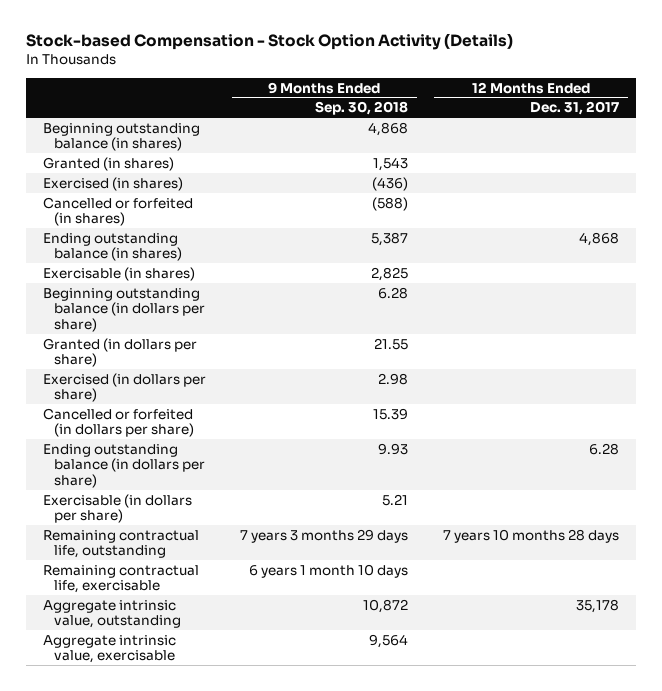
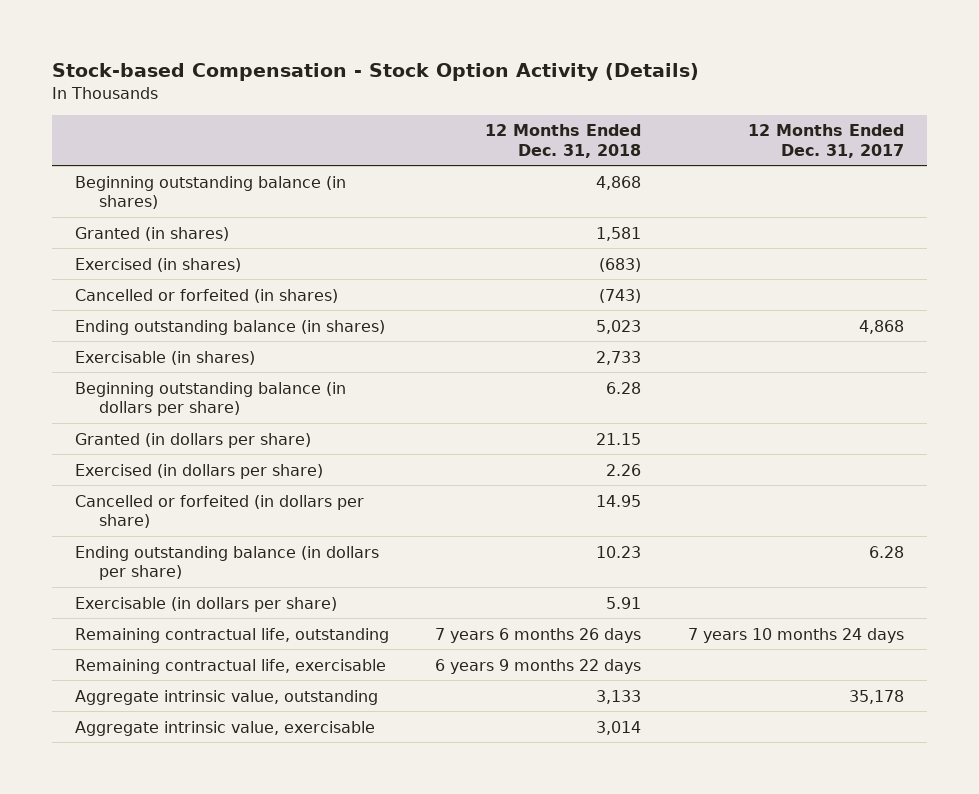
- | 9 Months Ended Sep. 30, 2018 | 12 Months Ended Dec. 31, 2017
+ | 12 Months Ended Dec. 31, 2018 | 12 Months Ended Dec. 31, 2017
- Remaining contractual life, outstanding | 7 years 3 months 29 days | 7 years 10 months 28 days
+ Remaining contractual life, outstanding | 7 years 6 months 26 days | 7 years 10 months 24 days

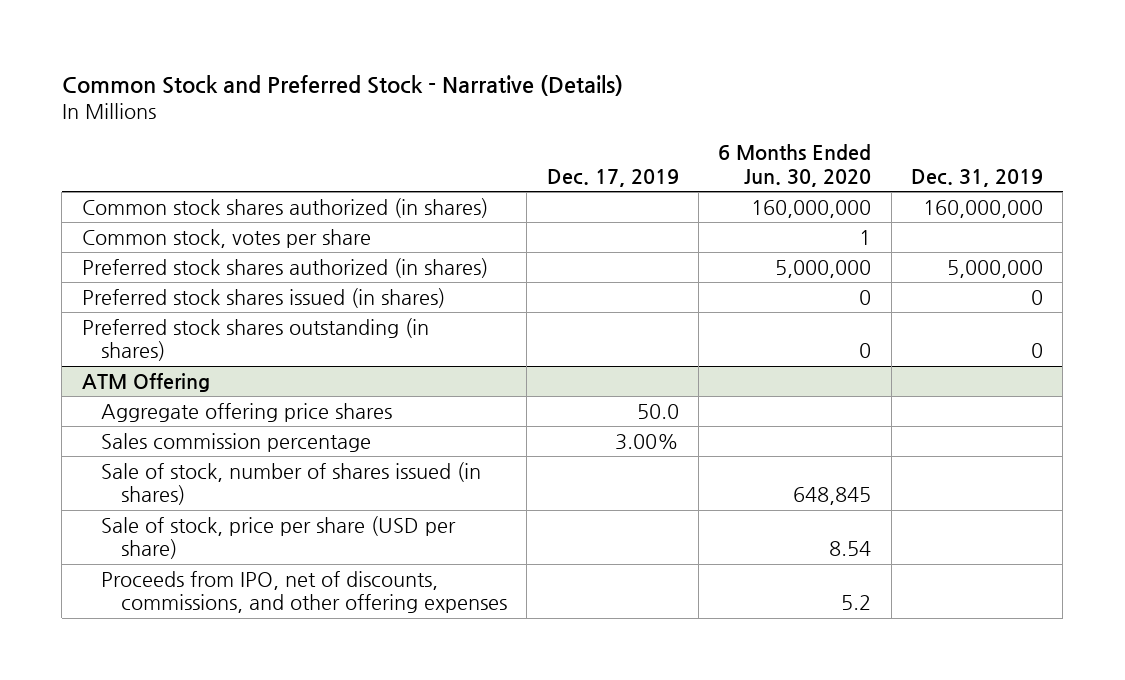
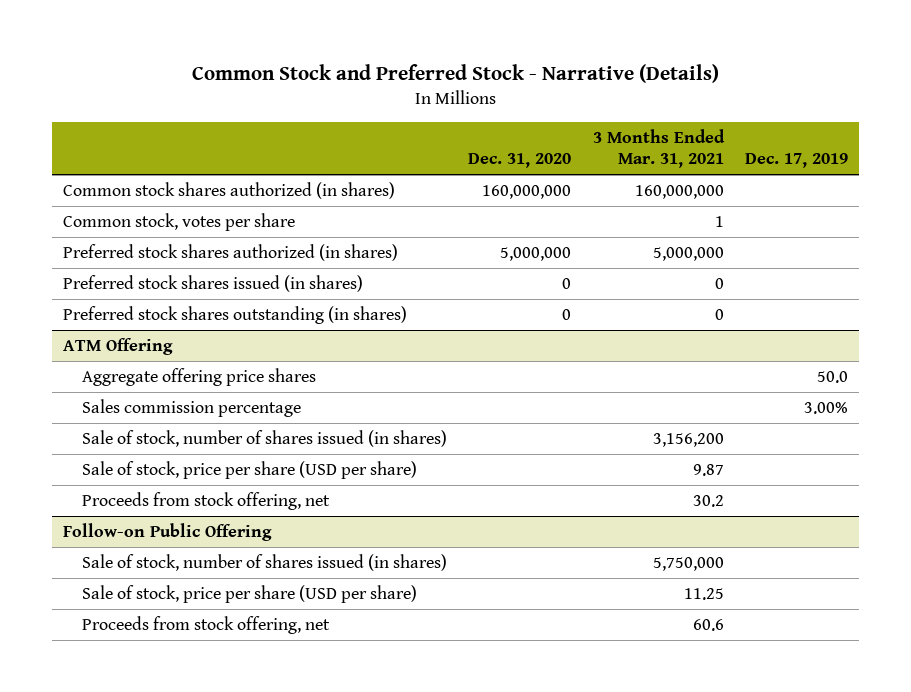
- | Dec. 17, 2019 | 6 Months Ended Jun. 30, 2020 | Dec. 31, 2019
+ | Dec. 31, 2020 | 3 Months Ended Mar. 31, 2021 | Dec. 17, 2019
@ ATM Offering
- Proceeds from IPO, net of discounts, commissions, and other offering expenses | | 5.2 |
+ Proceeds from stock offering, net | | 30.2 |
+ Follow-on Public Offering
+ Sale of stock, number of shares issued (in shares) | | 5,750,000 |
+ Sale of stock, price per share (USD per share) | | 11.25 |
+ Proceeds from stock offering, net | | 60.6 |

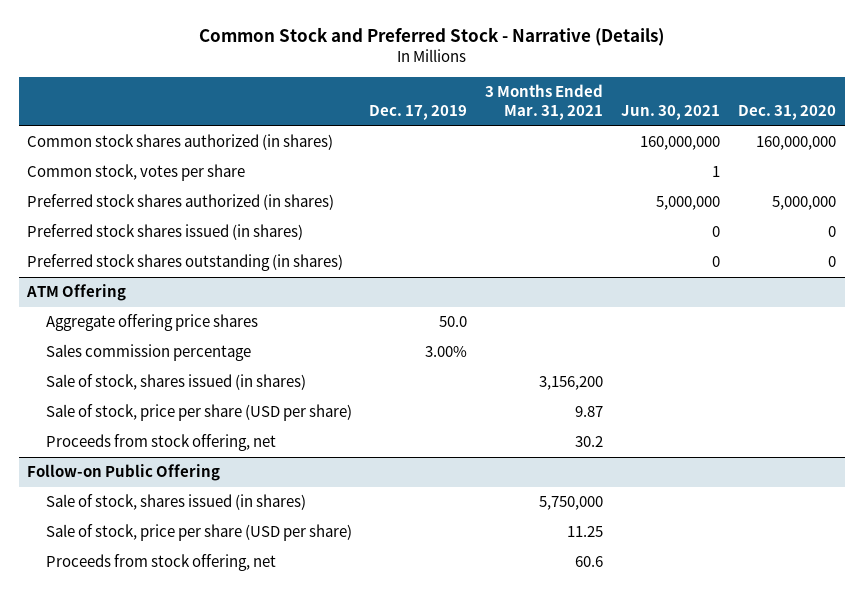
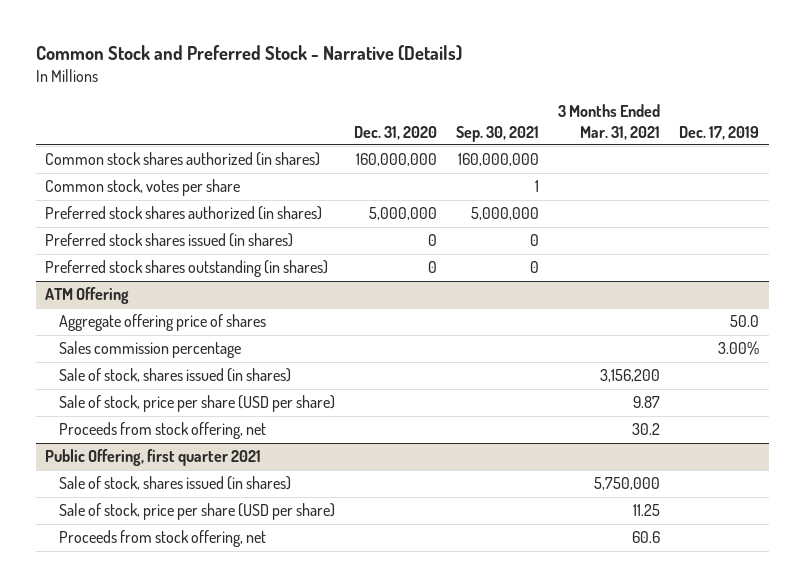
- | Dec. 17, 2019 | 3 Months Ended Mar. 31, 2021 | Jun. 30, 2021 | Dec. 31, 2020
+ | Dec. 31, 2020 | Sep. 30, 2021 | 3 Months Ended Mar. 31, 2021 | Dec. 17, 2019
@ ATM Offering
- Aggregate offering price shares | 50.0 | | |
+ Aggregate offering price of shares | | | | 50.0
- Follow-on Public Offering
+ Public Offering, first quarter 2021

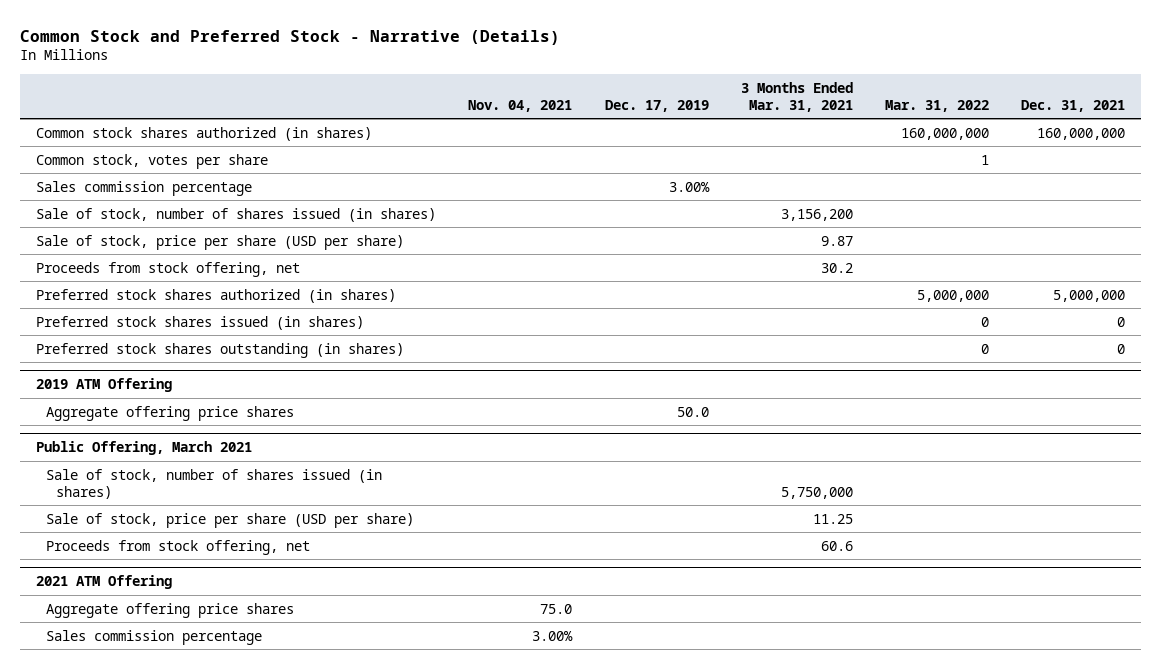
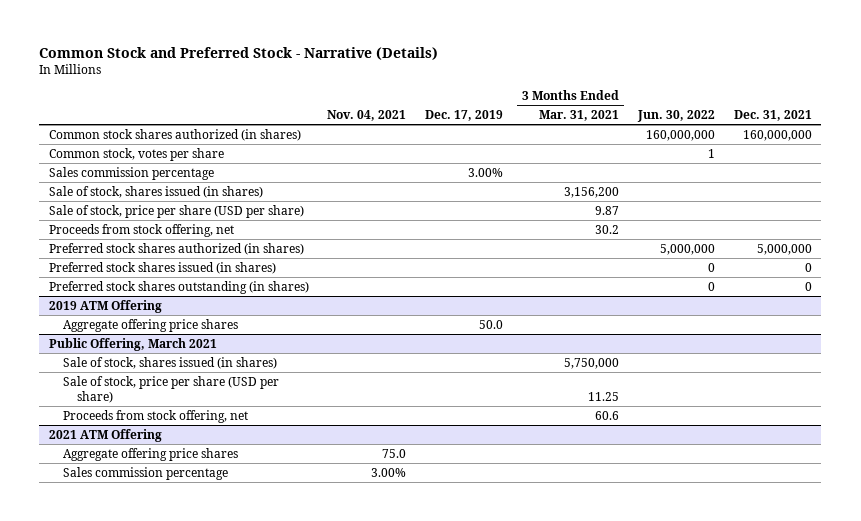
- | Nov. 04, 2021 | Dec. 17, 2019 | 3 Months Ended Mar. 31, 2021 | Mar. 31, 2022 | Dec. 31, 2021
+ | Nov. 04, 2021 | Dec. 17, 2019 | 3 Months Ended Mar. 31, 2021 | Jun. 30, 2022 | Dec. 31, 2021
- Sale of stock, number of shares issued (in shares) | | | 3,156,200 | |
+ Sale of stock, shares issued (in shares) | | | 3,156,200 | |
@ Public Offering, March 2021
- Sale of stock, number of shares issued (in shares) | | | 5,750,000 | |
+ Sale of stock, shares issued (in shares) | | | 5,750,000 | |

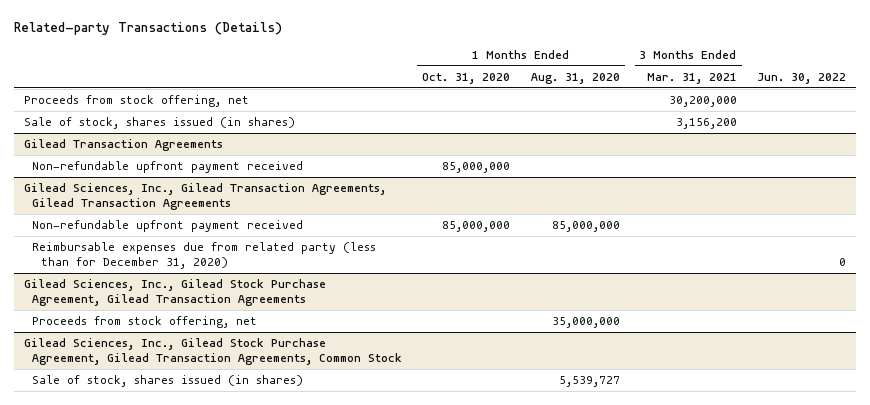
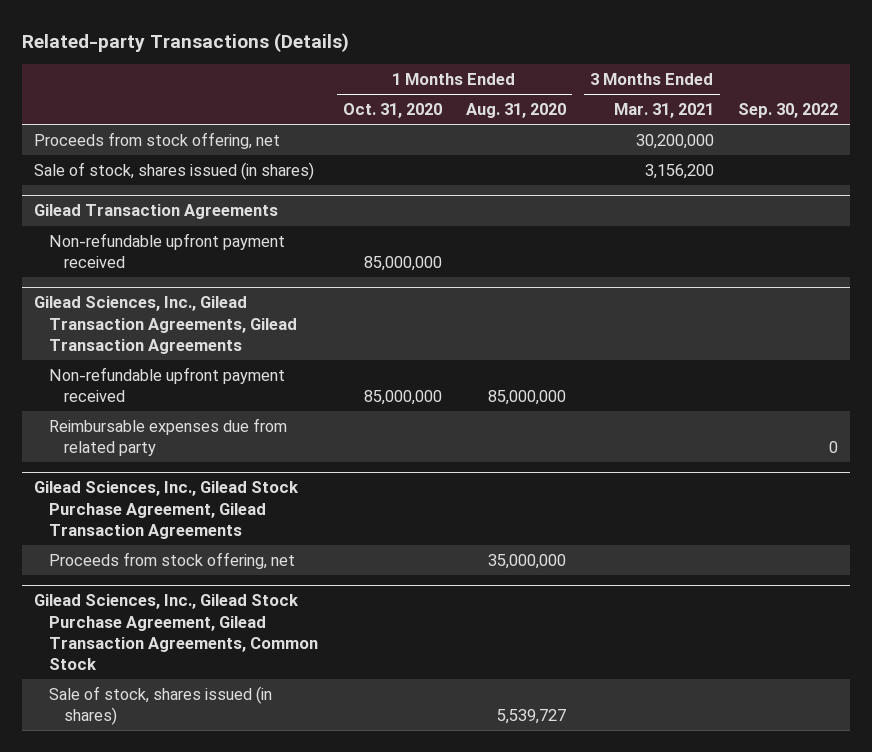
- | 1 Months Ended Oct. 31, 2020 | 1 Months Ended Aug. 31, 2020 | 3 Months Ended Mar. 31, 2021 | Jun. 30, 2022
+ | 1 Months Ended Oct. 31, 2020 | 1 Months Ended Aug. 31, 2020 | 3 Months Ended Mar. 31, 2021 | Sep. 30, 2022
@ Gilead Sciences, Inc., Gilead Transaction Agreements, Gilead Transaction Agreements
- Reimbursable expenses due from related party (less than for December 31, 2020) | | | | 0
+ Reimbursable expenses due from related party | | | | 0

